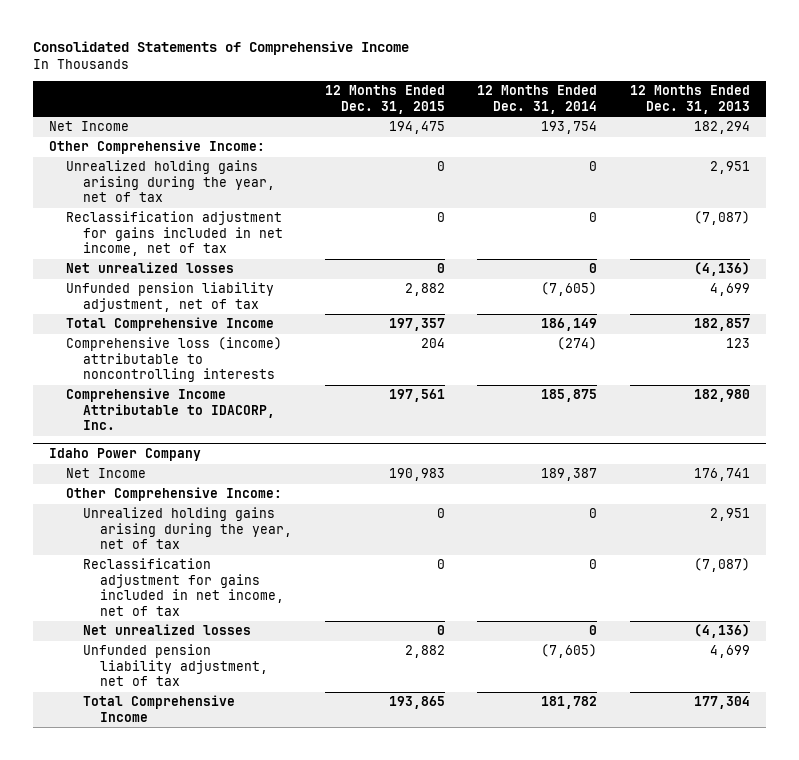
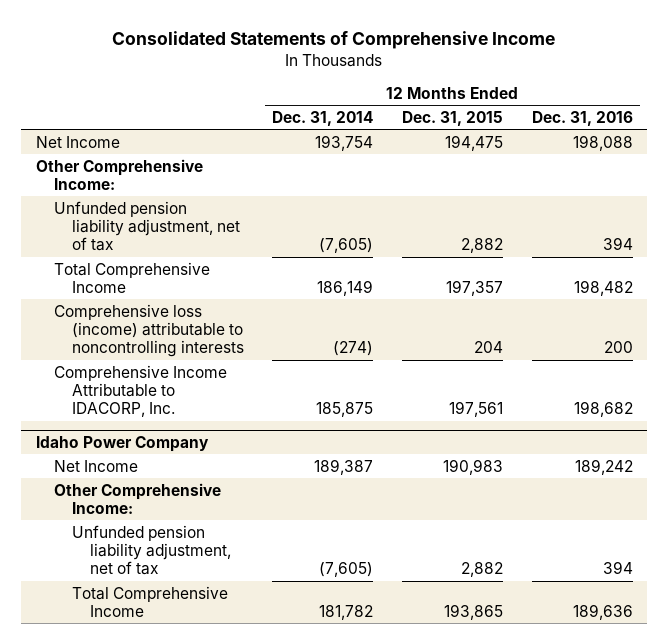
- | 12 Months Ended Dec. 31, 2015 | 12 Months Ended Dec. 31, 2014 | 12 Months Ended Dec. 31, 2013
+ | 12 Months Ended Dec. 31, 2014 | 12 Months Ended Dec. 31, 2015 | 12 Months Ended Dec. 31, 2016
- Unrealized holding gains arising during the year, net of tax | 0 | 0 | 2,951
- Reclassification adjustment for gains included in net income, net of tax | 0 | 0 | (7,087)
- Net unrealized losses | 0 | 0 | (4,136)
@ Idaho Power Company
- Unrealized holding gains arising during the year, net of tax | 0 | 0 | 2,951
- Reclassification adjustment for gains included in net income, net of tax | 0 | 0 | (7,087)
- Net unrealized losses | 0 | 0 | (4,136)

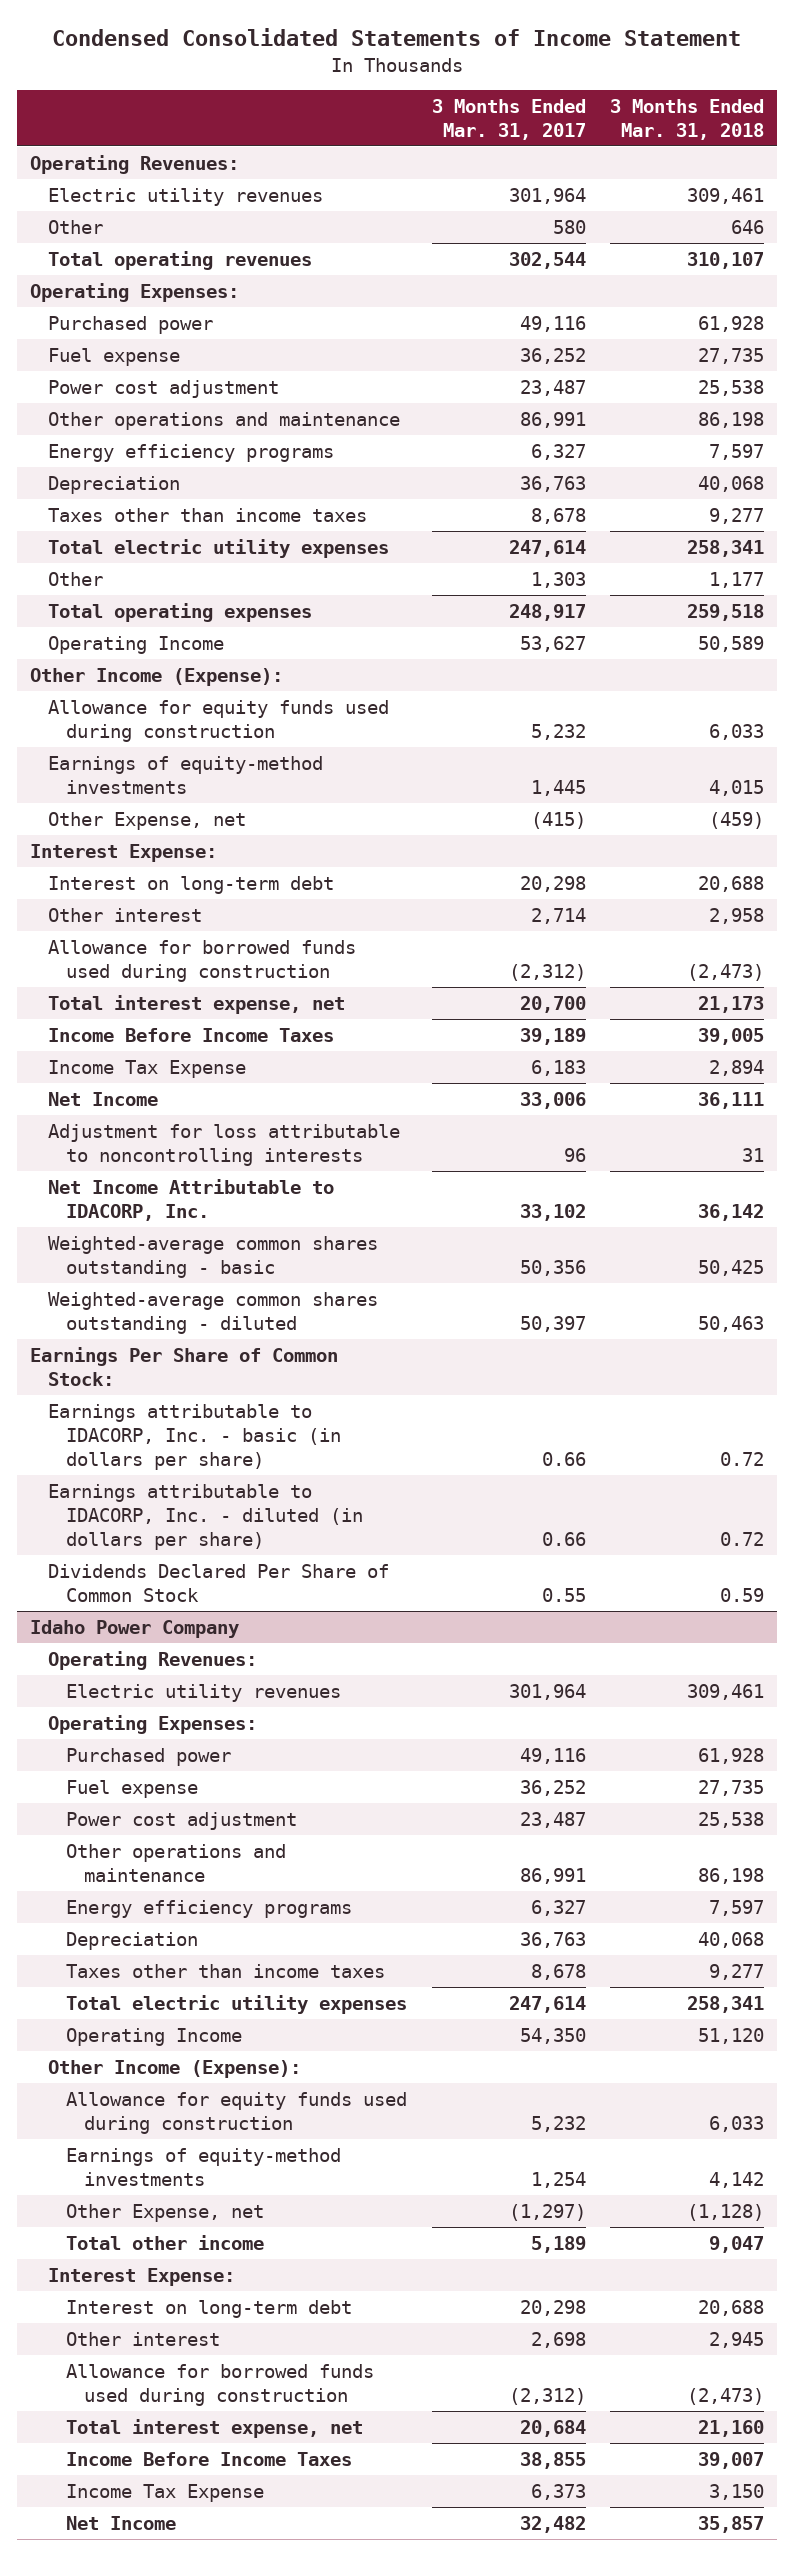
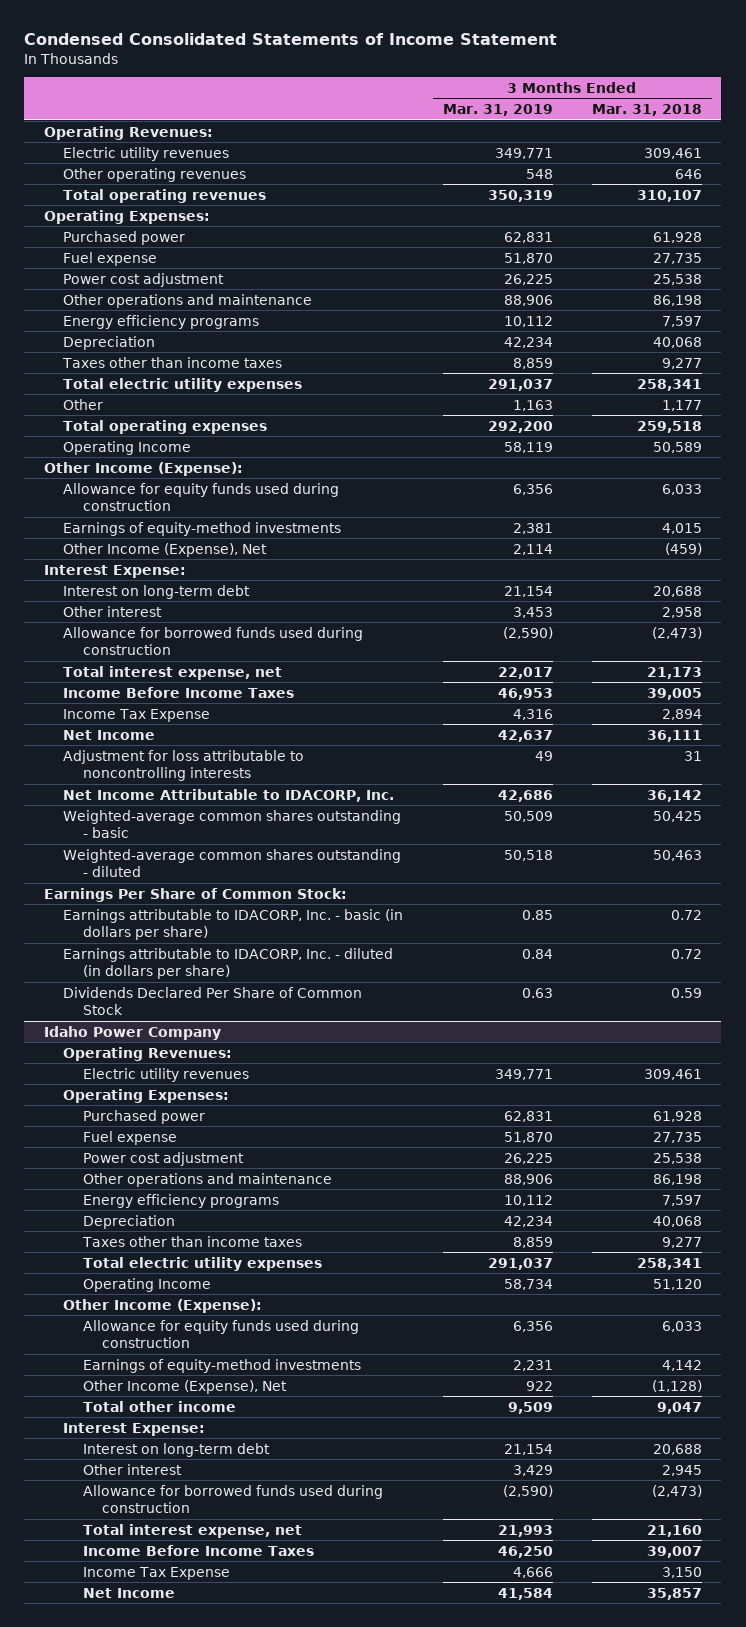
- | 3 Months Ended Mar. 31, 2017 | 3 Months Ended Mar. 31, 2018
+ | 3 Months Ended Mar. 31, 2019 | 3 Months Ended Mar. 31, 2018
- Other | 580 | 646
+ Other operating revenues | 548 | 646
- Other Expense, net | (415) | (459)
+ Other Income (Expense), Net | 2,114 | (459)
@ Idaho Power Company
- Other Expense, net | (1,297) | (1,128)
+ Other Income (Expense), Net | 922 | (1,128)

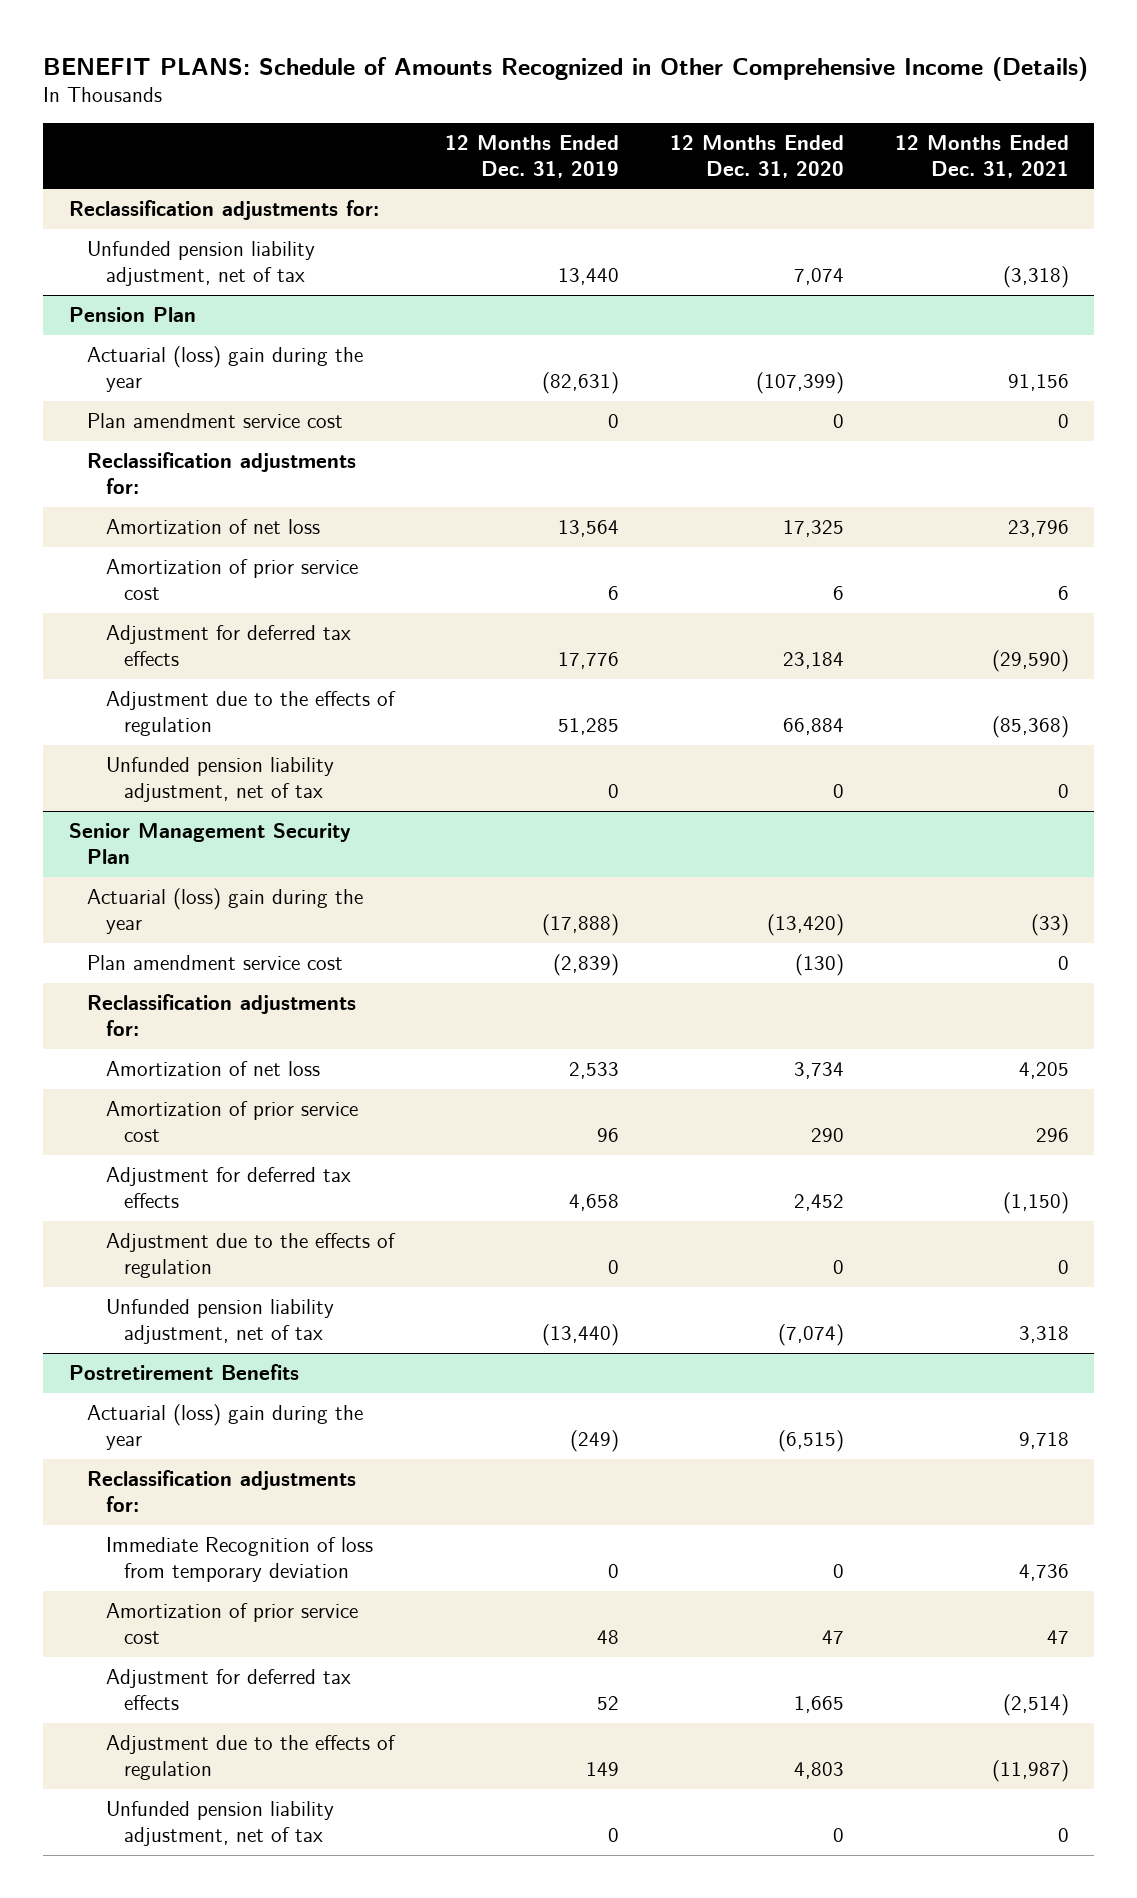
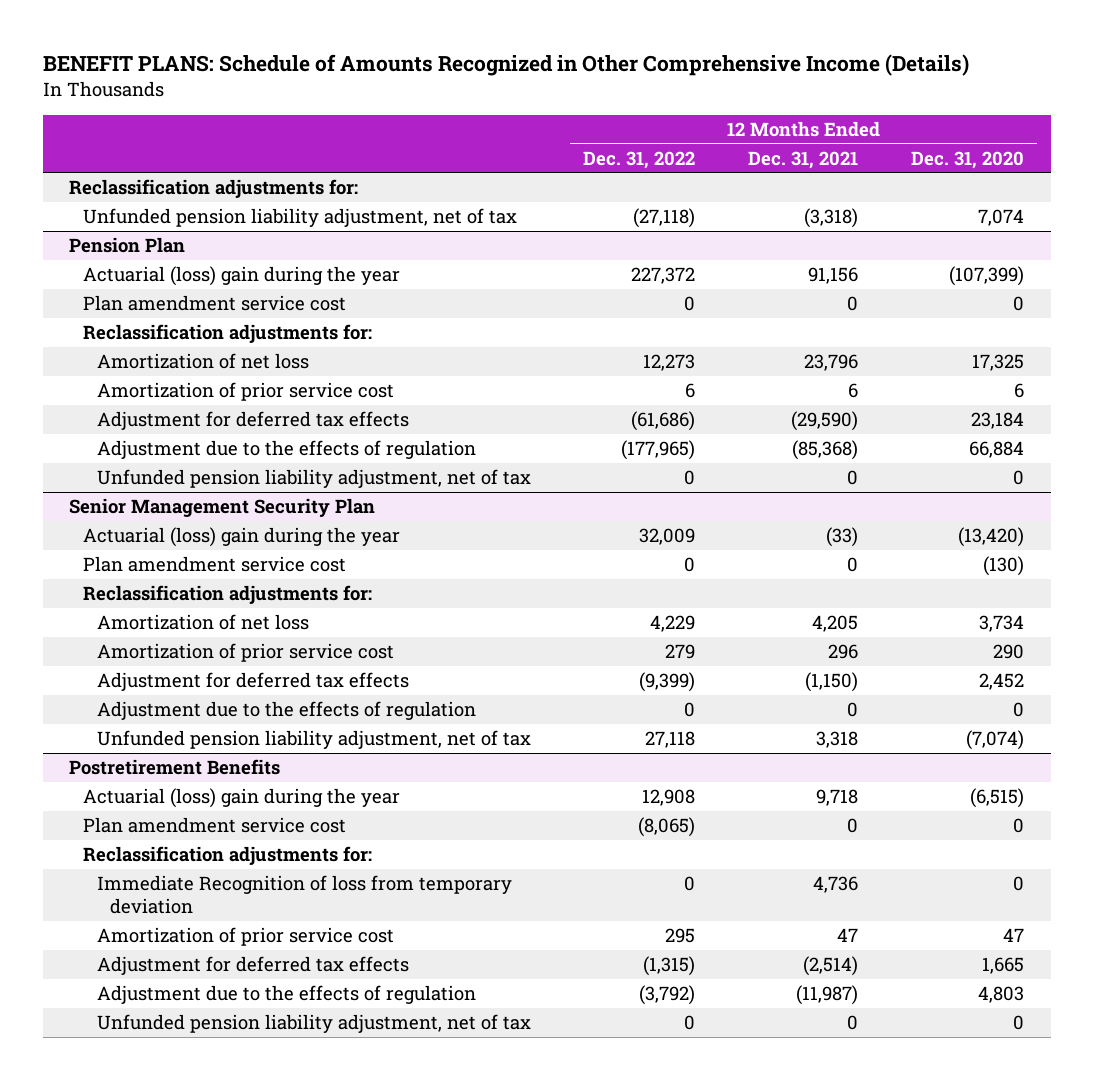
- | 12 Months Ended Dec. 31, 2019 | 12 Months Ended Dec. 31, 2020 | 12 Months Ended Dec. 31, 2021
+ | 12 Months Ended Dec. 31, 2022 | 12 Months Ended Dec. 31, 2021 | 12 Months Ended Dec. 31, 2020
@ Postretirement Benefits
+ Plan amendment service cost | (8,065) | 0 | 0

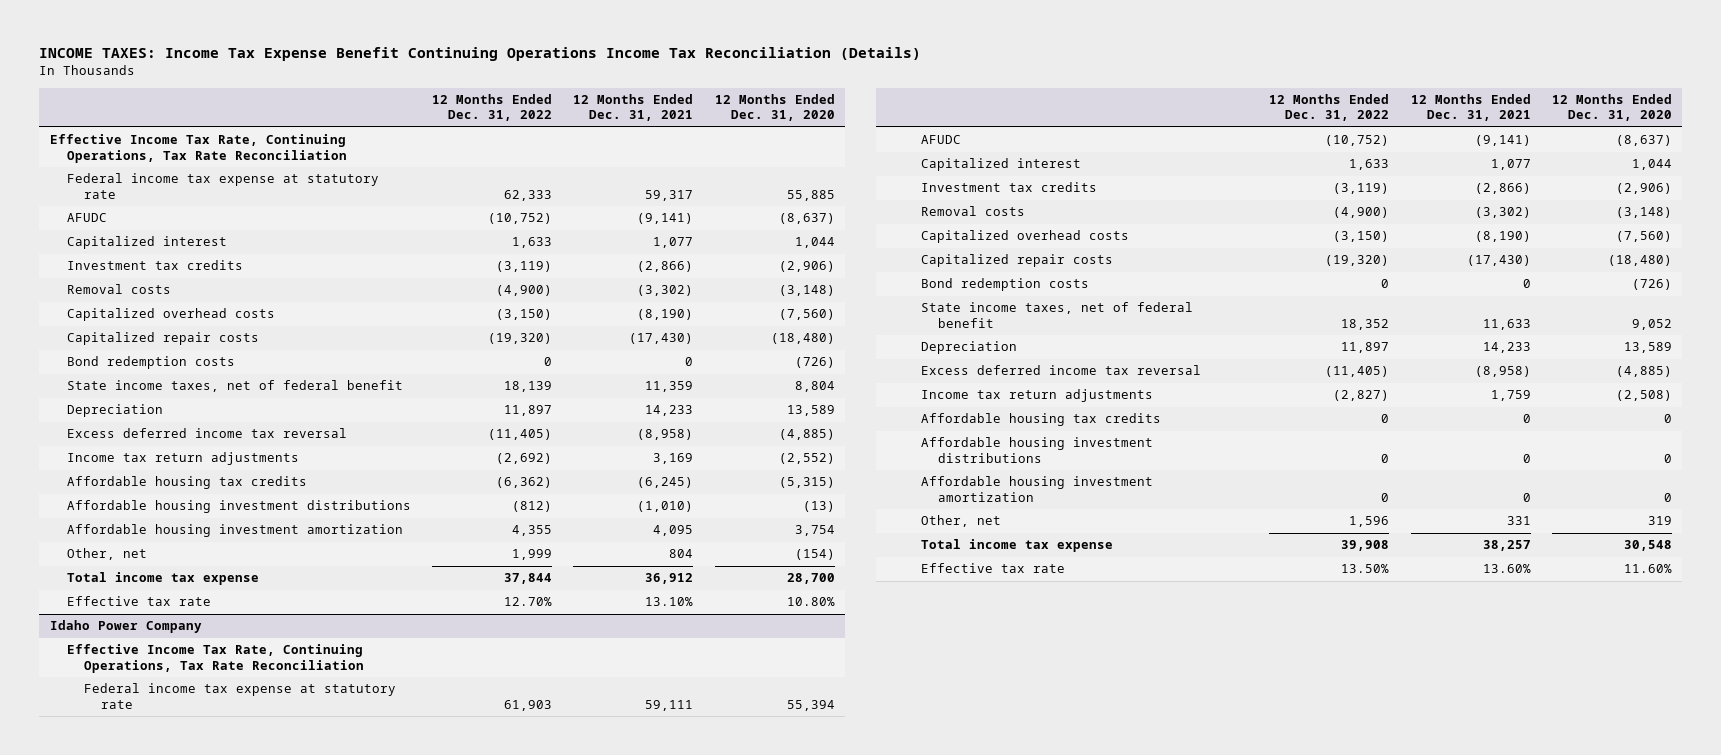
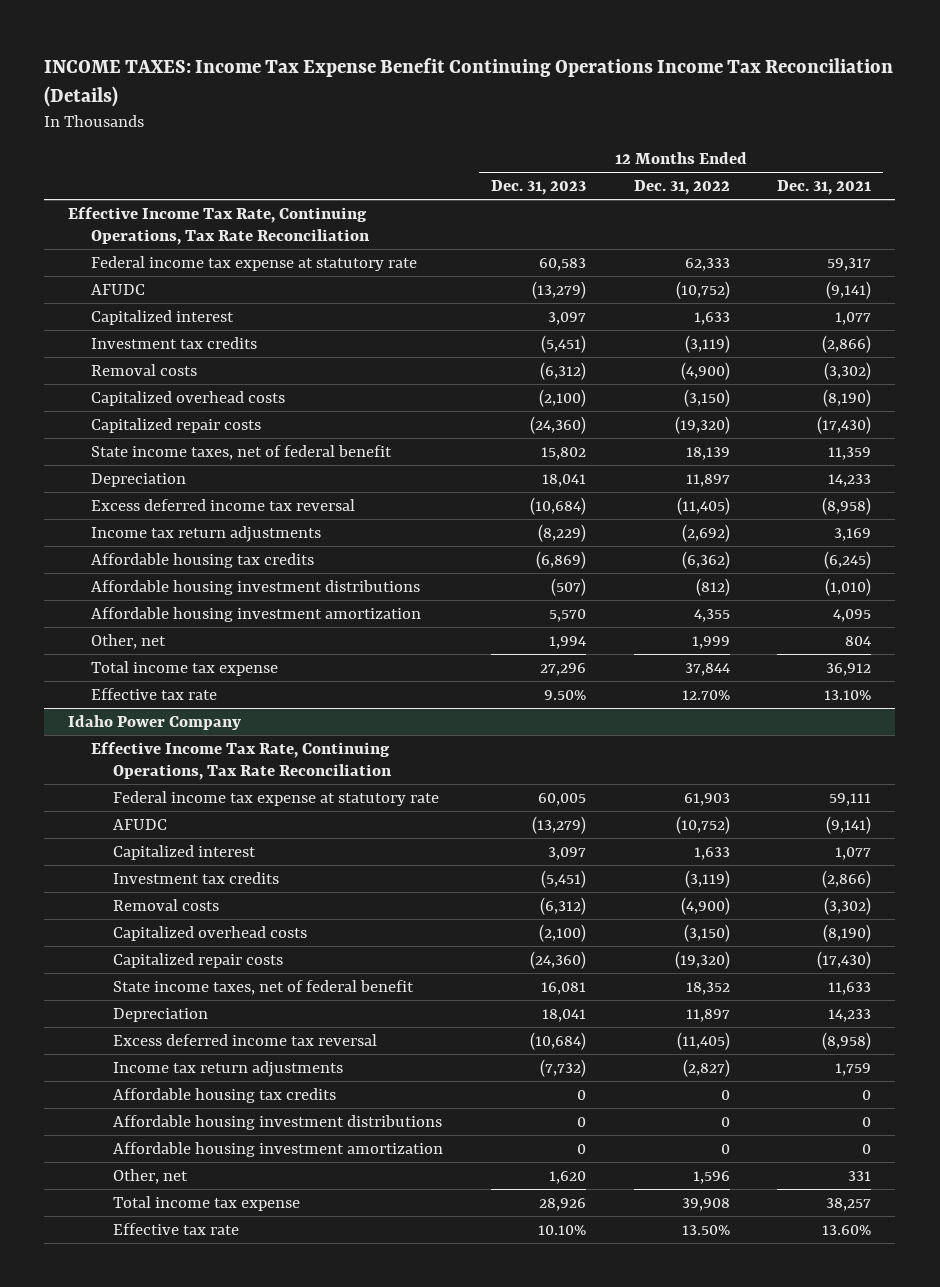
- | 12 Months Ended Dec. 31, 2022 | 12 Months Ended Dec. 31, 2021 | 12 Months Ended Dec. 31, 2020
+ | 12 Months Ended Dec. 31, 2023 | 12 Months Ended Dec. 31, 2022 | 12 Months Ended Dec. 31, 2021
- Bond redemption costs | 0 | 0 | (726)
@ Idaho Power Company
- Bond redemption costs | 0 | 0 | (726)

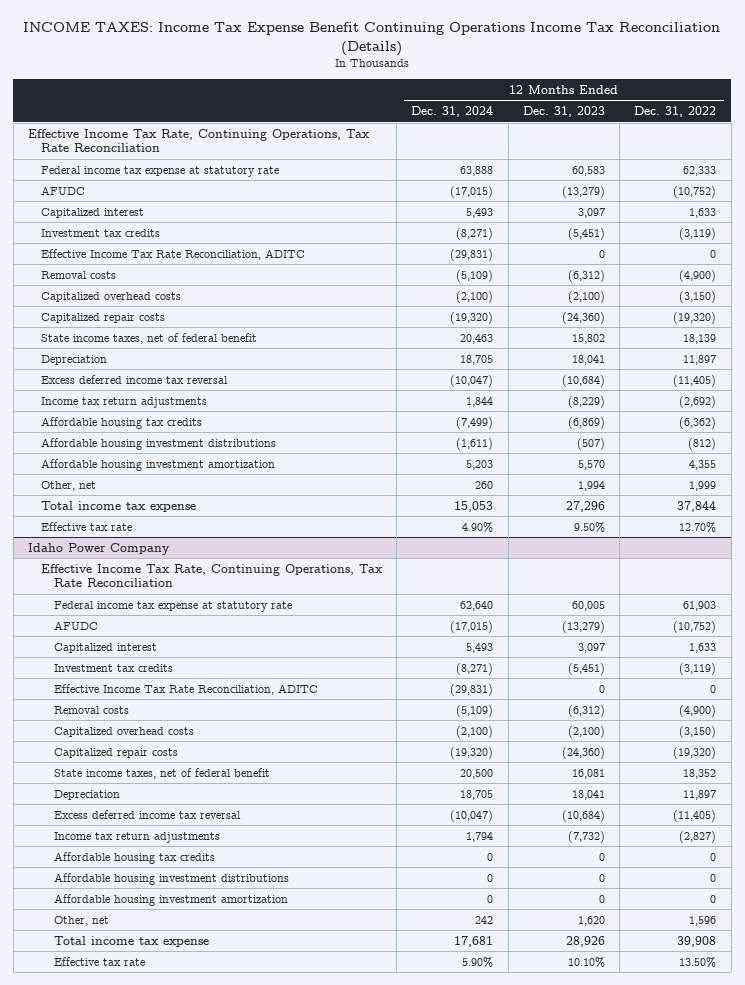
- | 12 Months Ended Dec. 31, 2023 | 12 Months Ended Dec. 31, 2022 | 12 Months Ended Dec. 31, 2021
+ | 12 Months Ended Dec. 31, 2024 | 12 Months Ended Dec. 31, 2023 | 12 Months Ended Dec. 31, 2022
+ Effective Income Tax Rate Reconciliation, ADITC | (29,831) | 0 | 0
@ Idaho Power Company
+ Effective Income Tax Rate Reconciliation, ADITC | (29,831) | 0 | 0

